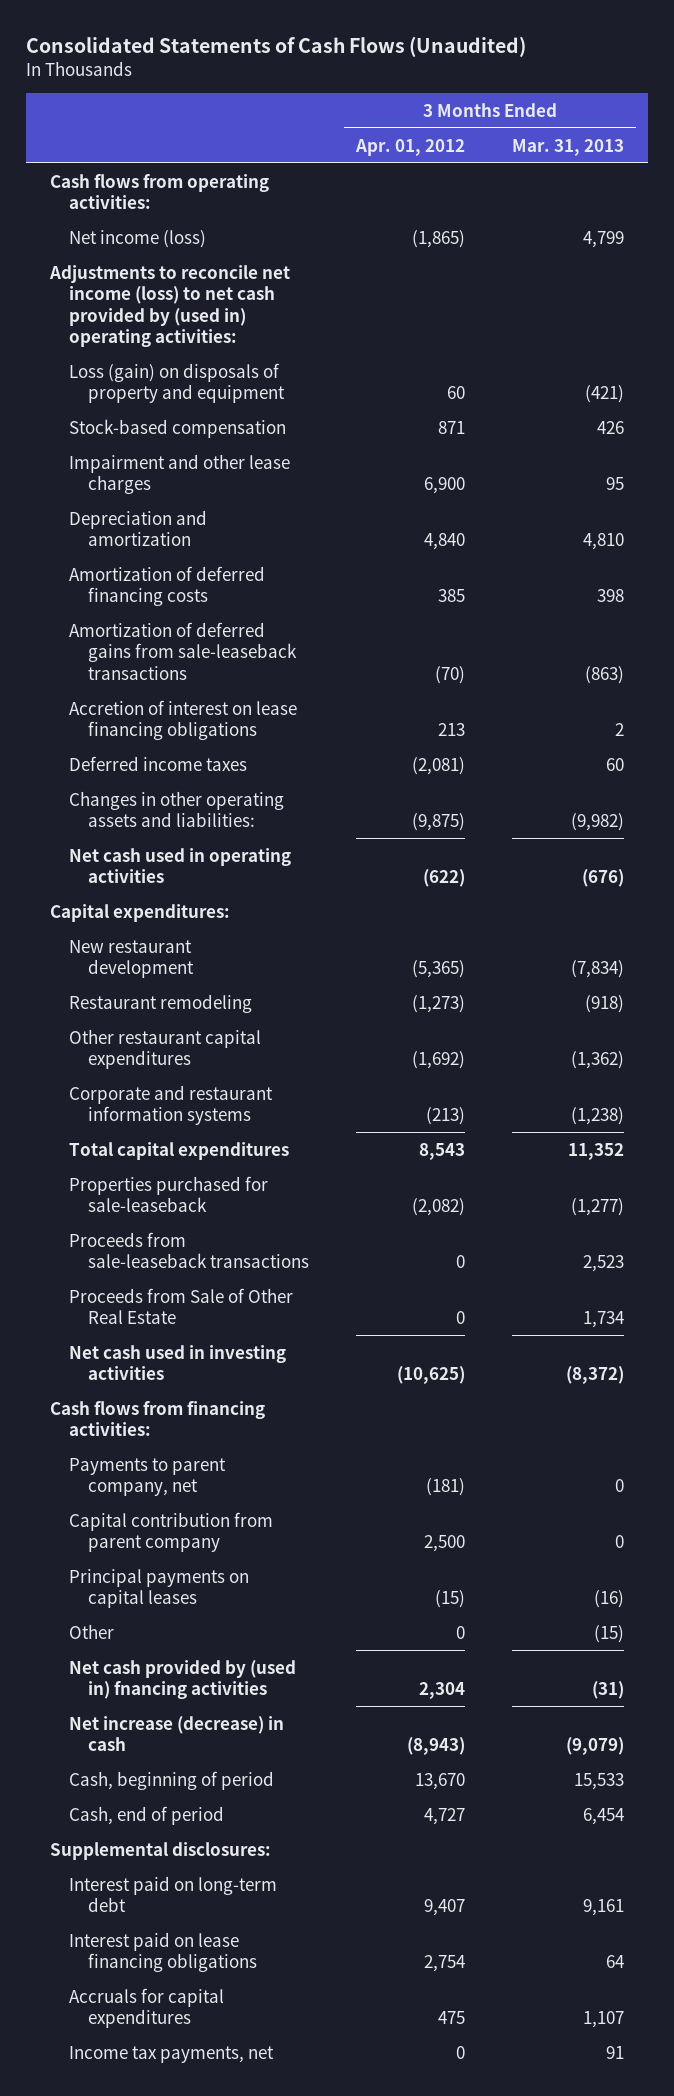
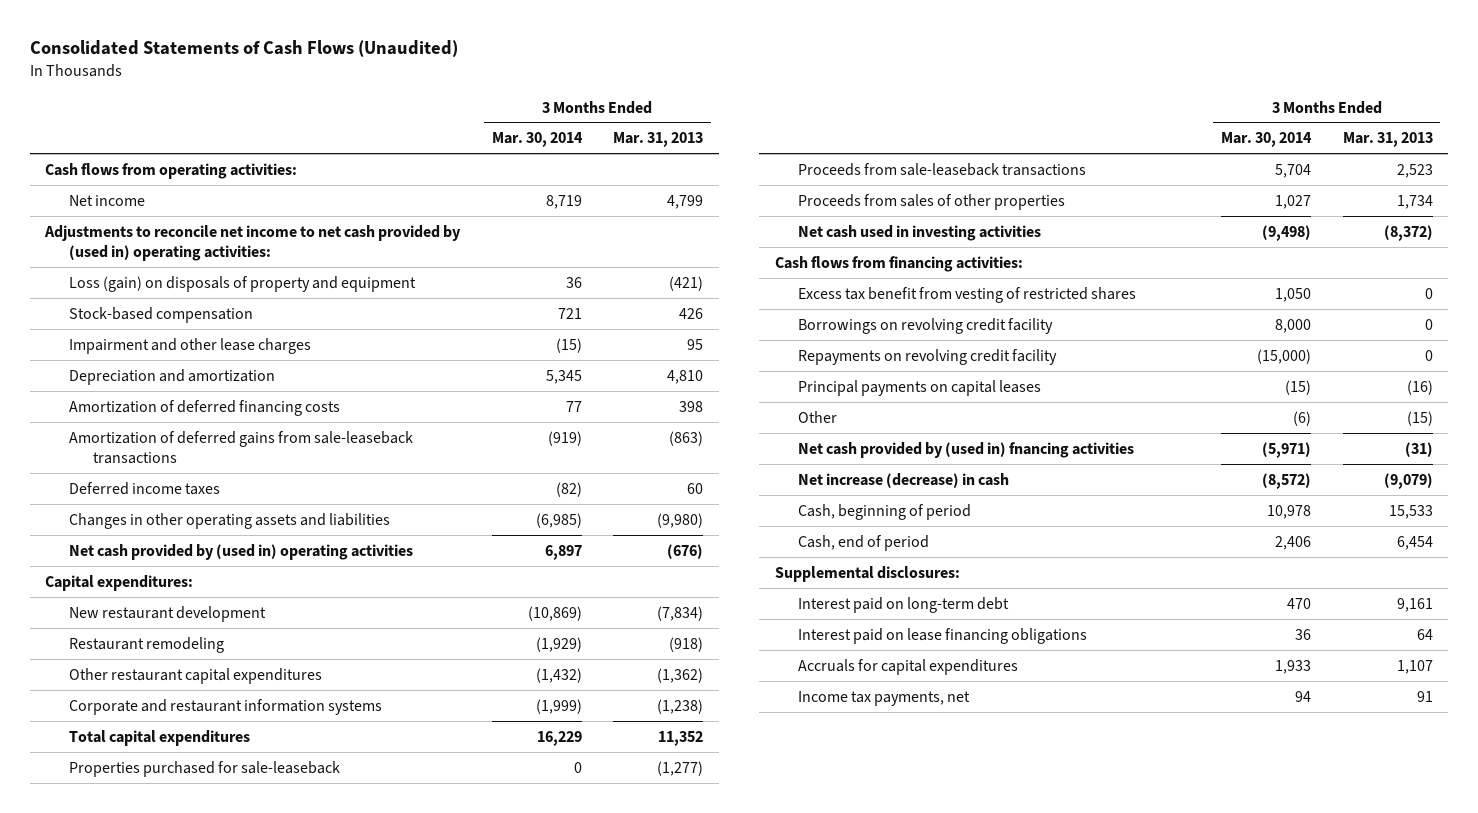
- | 3 Months Ended Apr. 01, 2012 | 3 Months Ended Mar. 31, 2013
+ | 3 Months Ended Mar. 30, 2014 | 3 Months Ended Mar. 31, 2013
- Net income (loss) | (1,865) | 4,799
- Adjustments to reconcile net income (loss) to net cash provided by (used in) operating activities:
+ Net income | 8,719 | 4,799
+ Adjustments to reconcile net income to net cash provided by (used in) operating activities:
- Accretion of interest on lease financing obligations | 213 | 2
- Changes in other operating assets and liabilities: | (9,875) | (9,982)
- Net cash used in operating activities | (622) | (676)
+ Changes in other operating assets and liabilities | (6,985) | (9,980)
+ Net cash provided by (used in) operating activities | 6,897 | (676)
- Proceeds from Sale of Other Real Estate | 0 | 1,734
+ Proceeds from sales of other properties | 1,027 | 1,734
- Payments to parent company, net | (181) | 0
- Capital contribution from parent company | 2,500 | 0
+ Excess tax benefit from vesting of restricted shares | 1,050 | 0
+ Borrowings on revolving credit facility | 8,000 | 0
+ Repayments on revolving credit facility | (15,000) | 0

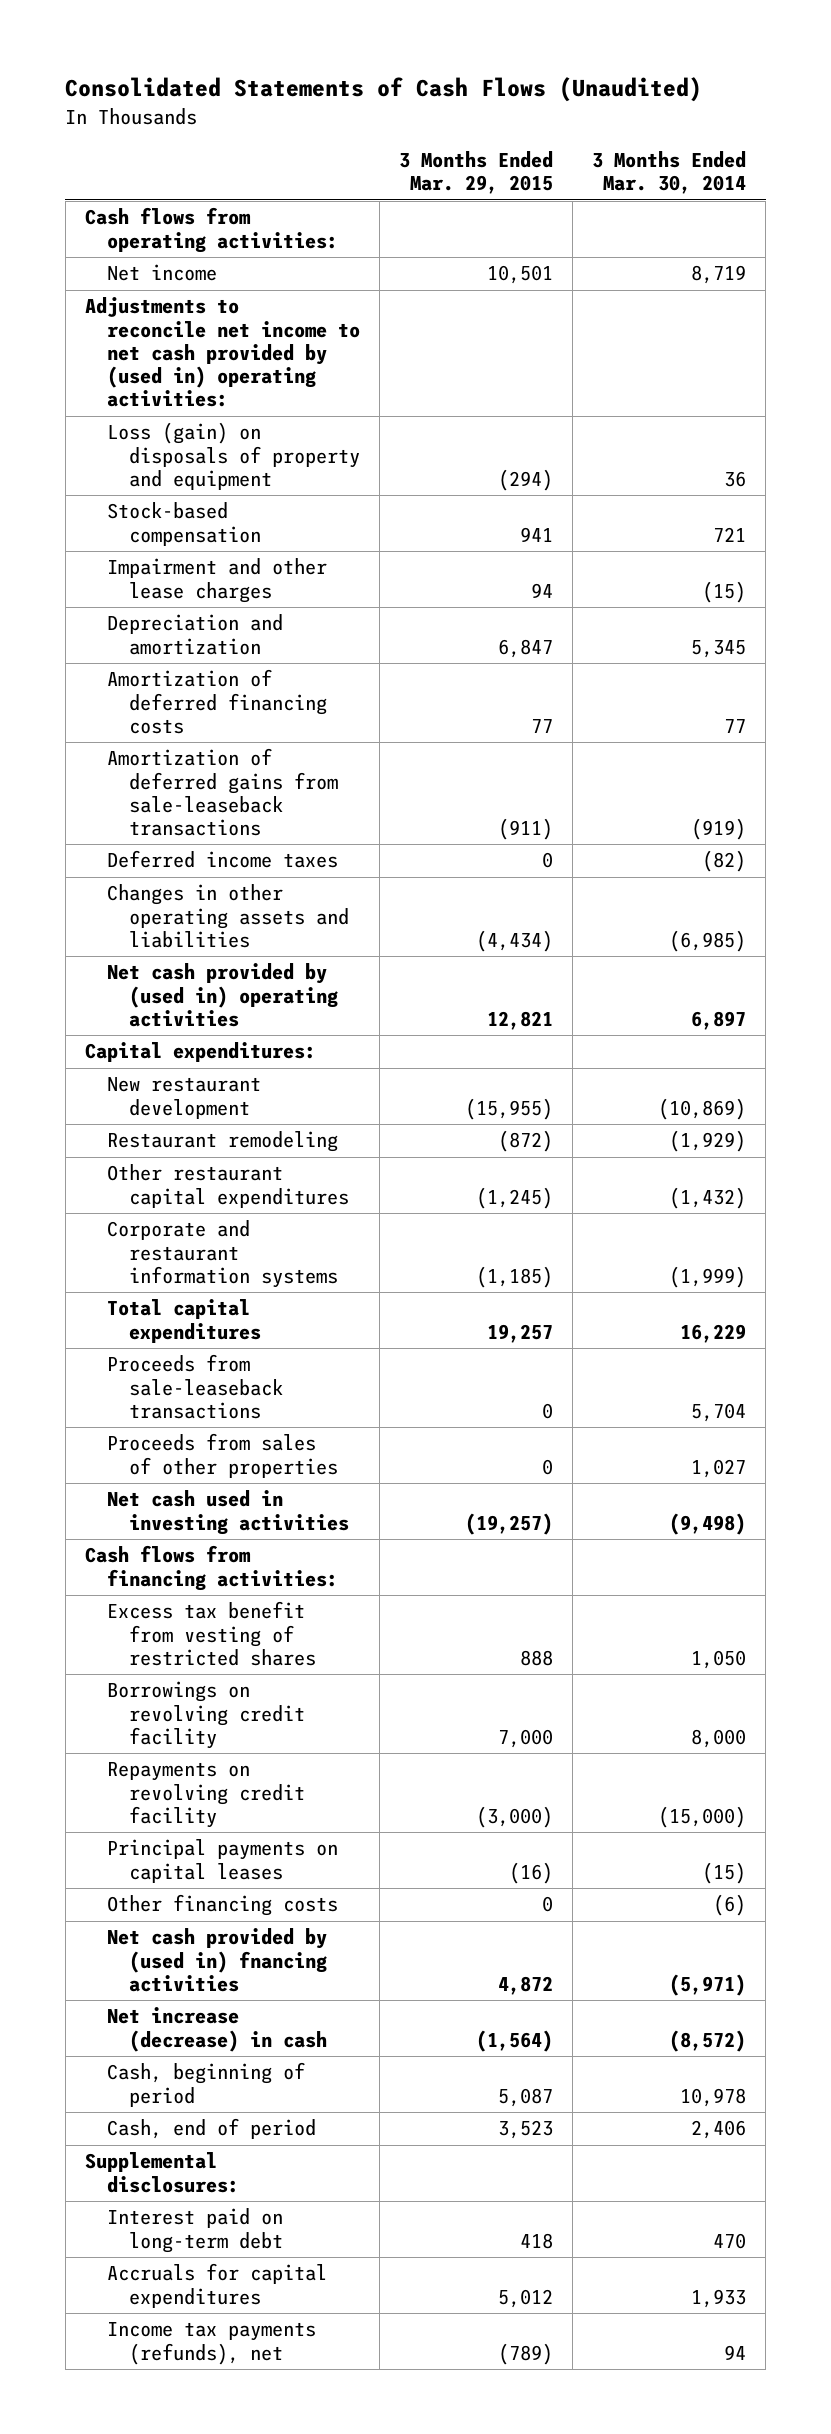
- | 3 Months Ended Mar. 30, 2014 | 3 Months Ended Mar. 31, 2013
+ | 3 Months Ended Mar. 29, 2015 | 3 Months Ended Mar. 30, 2014
- Properties purchased for sale-leaseback | 0 | (1,277)
- Other | (6) | (15)
+ Other financing costs | 0 | (6)
- Interest paid on lease financing obligations | 36 | 64
- Income tax payments, net | 94 | 91
+ Income tax payments (refunds), net | (789) | 94

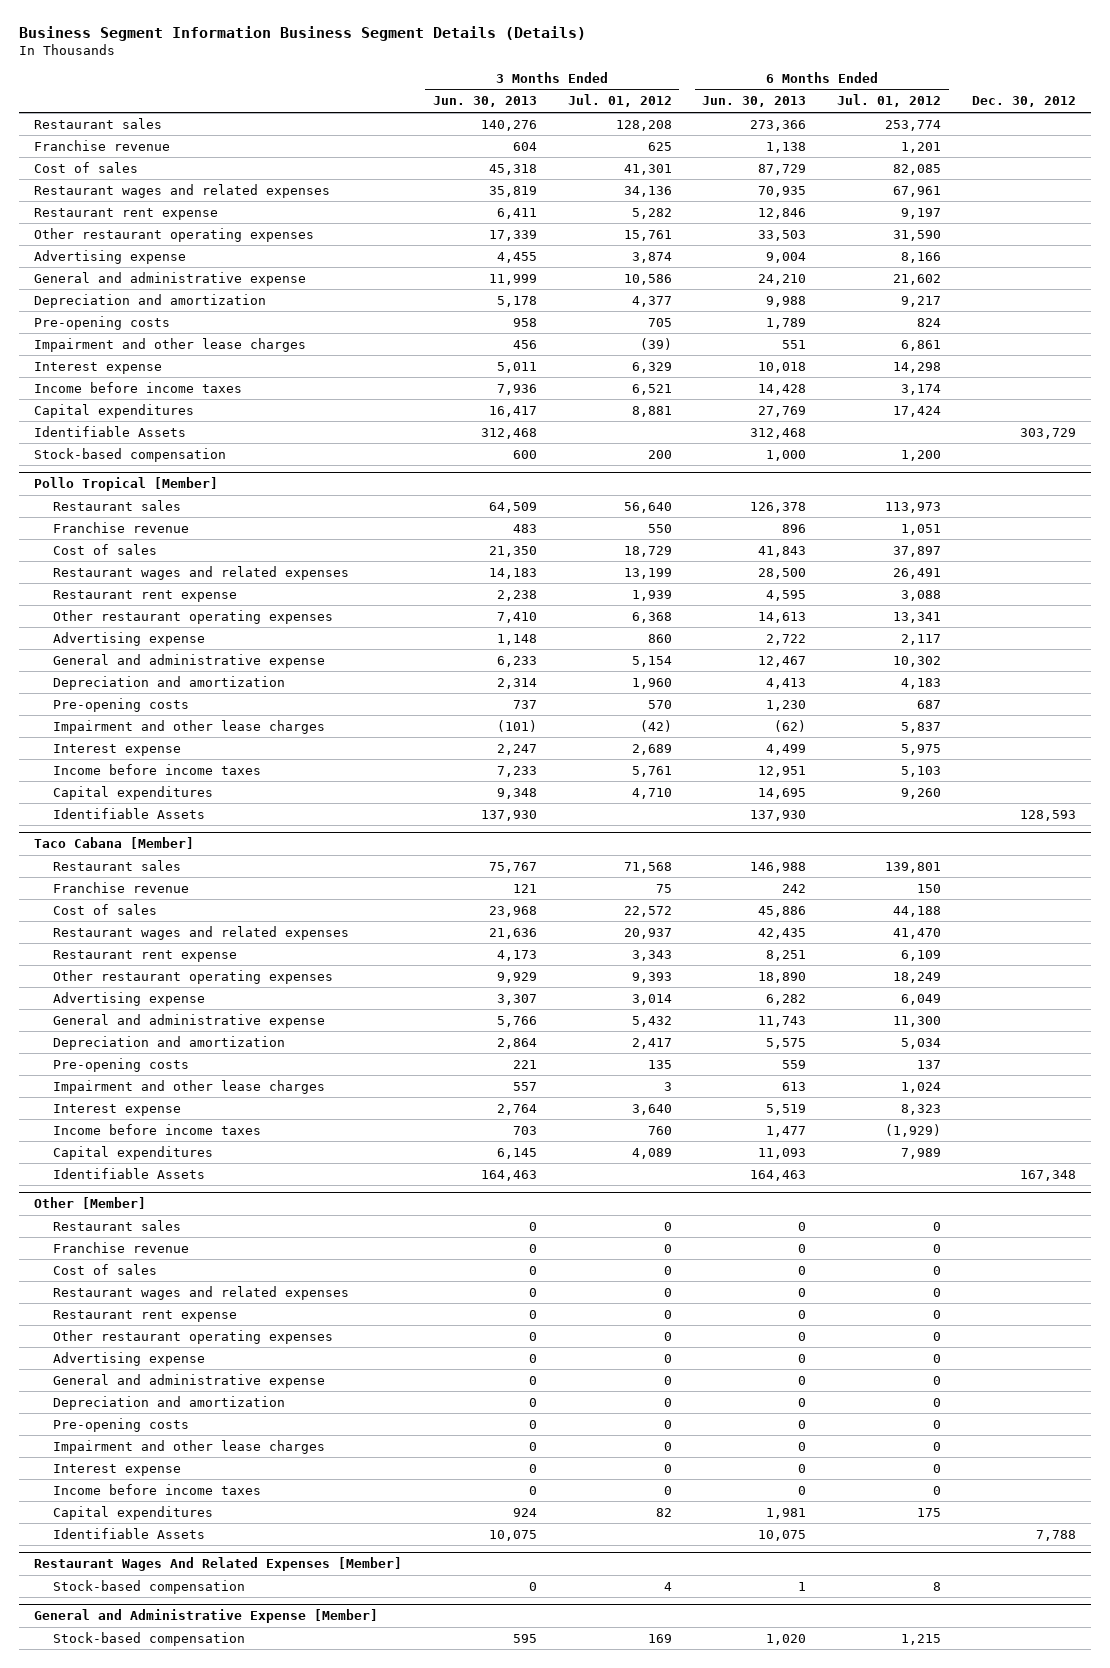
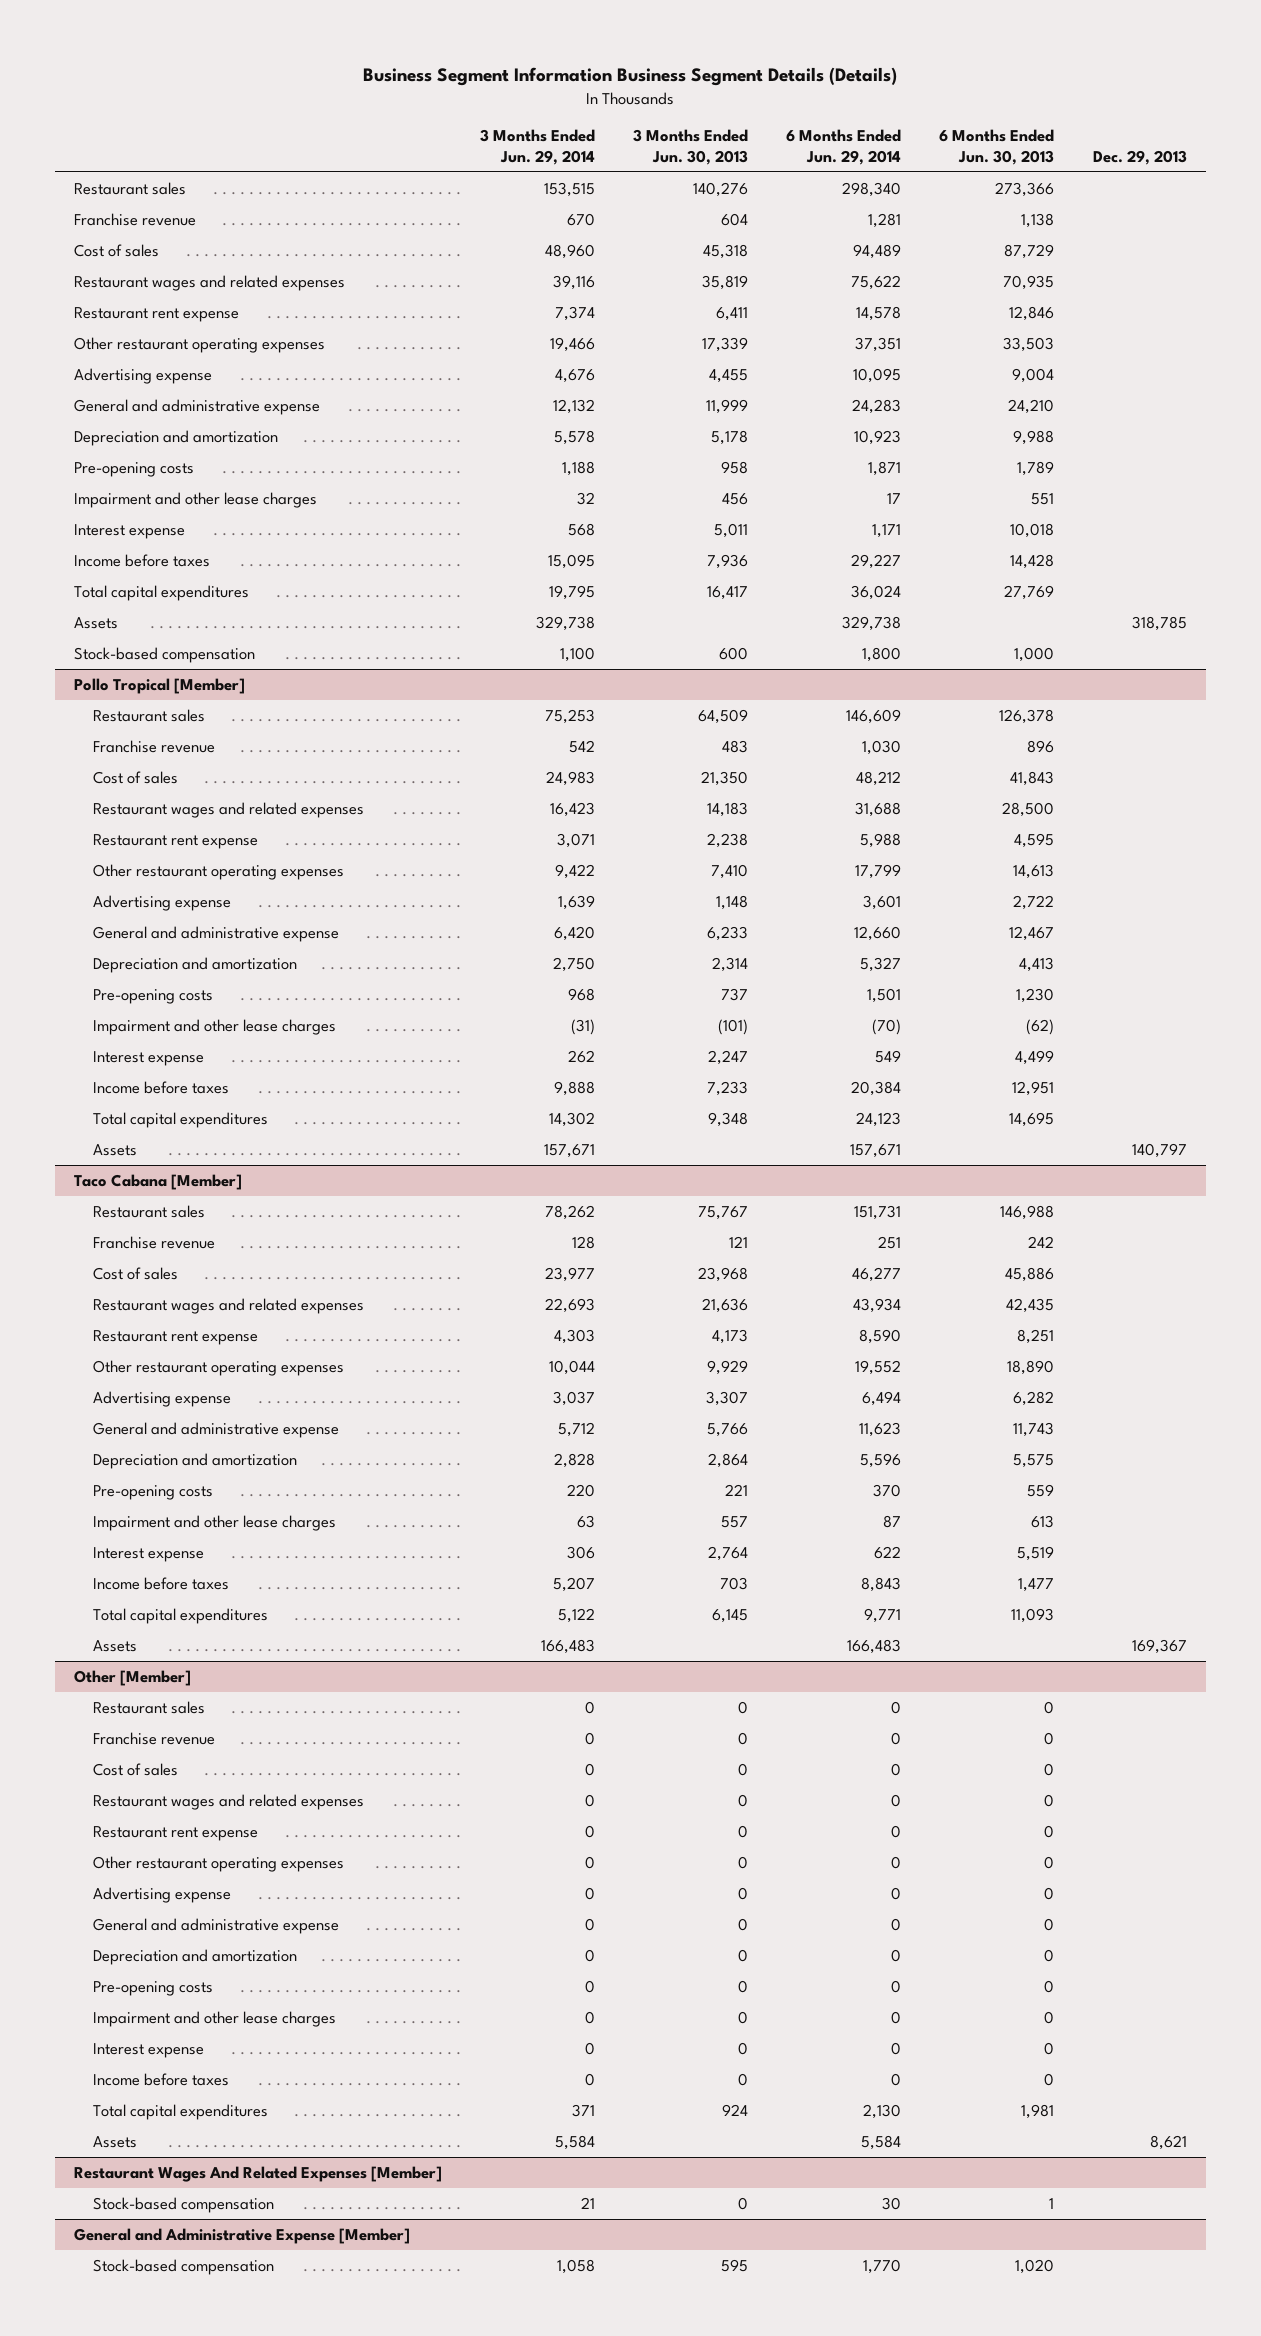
- | 3 Months Ended Jun. 30, 2013 | 3 Months Ended Jul. 01, 2012 | 6 Months Ended Jun. 30, 2013 | 6 Months Ended Jul. 01, 2012 | Dec. 30, 2012
+ | 3 Months Ended Jun. 29, 2014 | 3 Months Ended Jun. 30, 2013 | 6 Months Ended Jun. 29, 2014 | 6 Months Ended Jun. 30, 2013 | Dec. 29, 2013
- Income before income taxes | 7,936 | 6,521 | 14,428 | 3,174 |
- Capital expenditures | 16,417 | 8,881 | 27,769 | 17,424 |
- Identifiable Assets | 312,468 | | 312,468 | | 303,729
+ Income before taxes | 15,095 | 7,936 | 29,227 | 14,428 |
+ Total capital expenditures | 19,795 | 16,417 | 36,024 | 27,769 |
+ Assets | 329,738 | | 329,738 | | 318,785
@ Pollo Tropical [Member]
- Income before income taxes | 7,233 | 5,761 | 12,951 | 5,103 |
- Capital expenditures | 9,348 | 4,710 | 14,695 | 9,260 |
- Identifiable Assets | 137,930 | | 137,930 | | 128,593
+ Income before taxes | 9,888 | 7,233 | 20,384 | 12,951 |
+ Total capital expenditures | 14,302 | 9,348 | 24,123 | 14,695 |
+ Assets | 157,671 | | 157,671 | | 140,797
@ Taco Cabana [Member]
- Income before income taxes | 703 | 760 | 1,477 | (1,929) |
- Capital expenditures | 6,145 | 4,089 | 11,093 | 7,989 |
- Identifiable Assets | 164,463 | | 164,463 | | 167,348
+ Income before taxes | 5,207 | 703 | 8,843 | 1,477 |
+ Total capital expenditures | 5,122 | 6,145 | 9,771 | 11,093 |
+ Assets | 166,483 | | 166,483 | | 169,367
@ Other [Member]
- Income before income taxes | 0 | 0 | 0 | 0 |
- Capital expenditures | 924 | 82 | 1,981 | 175 |
- Identifiable Assets | 10,075 | | 10,075 | | 7,788
+ Income before taxes | 0 | 0 | 0 | 0 |
+ Total capital expenditures | 371 | 924 | 2,130 | 1,981 |
+ Assets | 5,584 | | 5,584 | | 8,621

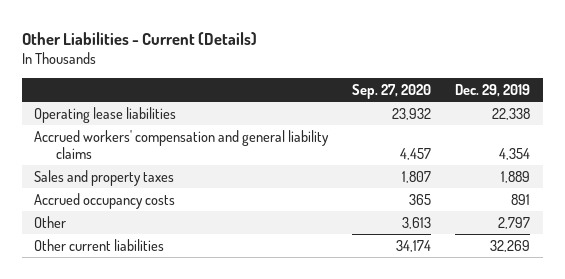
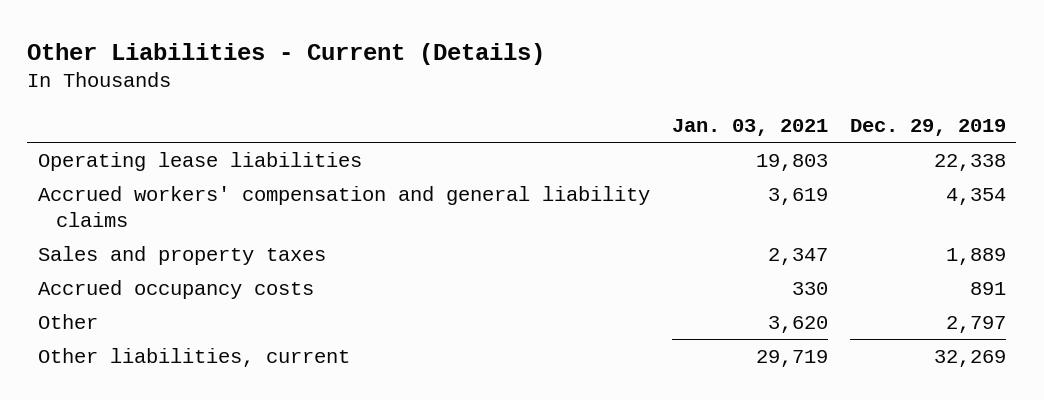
- | Sep. 27, 2020 | Dec. 29, 2019
+ | Jan. 03, 2021 | Dec. 29, 2019
- Other current liabilities | 34,174 | 32,269
+ Other liabilities, current | 29,719 | 32,269

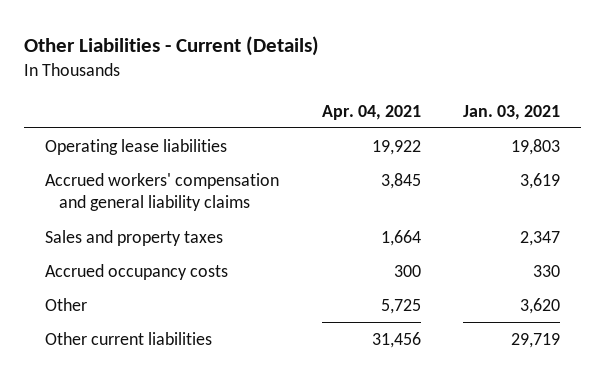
- | Jan. 03, 2021 | Dec. 29, 2019
+ | Apr. 04, 2021 | Jan. 03, 2021
- Other liabilities, current | 29,719 | 32,269
+ Other current liabilities | 31,456 | 29,719

